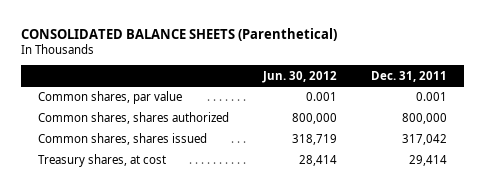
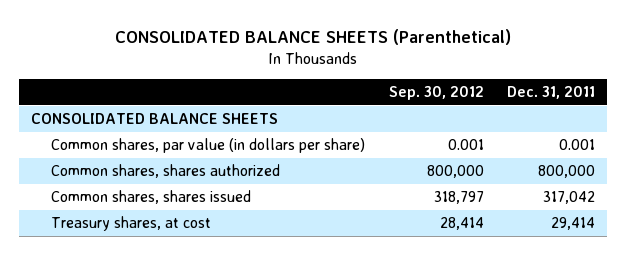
- | Jun. 30, 2012 | Dec. 31, 2011
+ | Sep. 30, 2012 | Dec. 31, 2011
- Common shares, par value | 0.001 | 0.001
+ CONSOLIDATED BALANCE SHEETS
+ Common shares, par value (in dollars per share) | 0.001 | 0.001

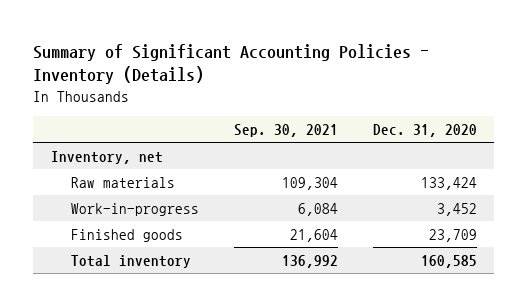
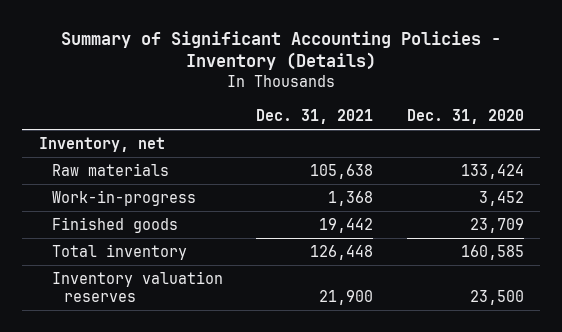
- | Sep. 30, 2021 | Dec. 31, 2020
+ | Dec. 31, 2021 | Dec. 31, 2020
+ Inventory valuation reserves | 21,900 | 23,500

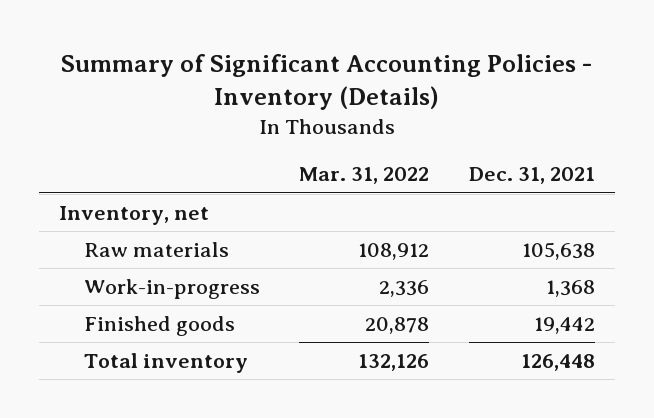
- | Dec. 31, 2021 | Dec. 31, 2020
+ | Mar. 31, 2022 | Dec. 31, 2021
- Inventory valuation reserves | 21,900 | 23,500

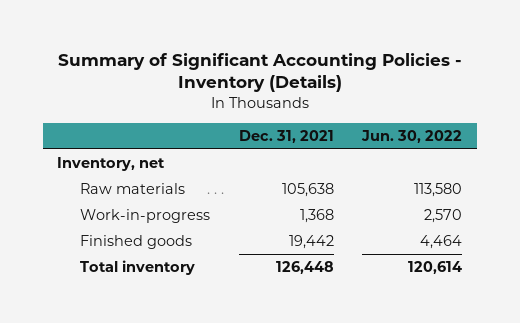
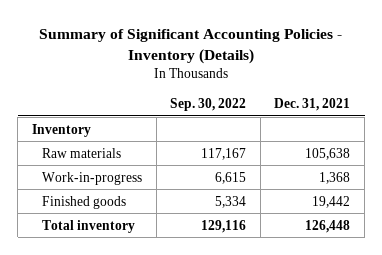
- | Dec. 31, 2021 | Jun. 30, 2022
+ | Sep. 30, 2022 | Dec. 31, 2021
- Inventory, net
+ Inventory

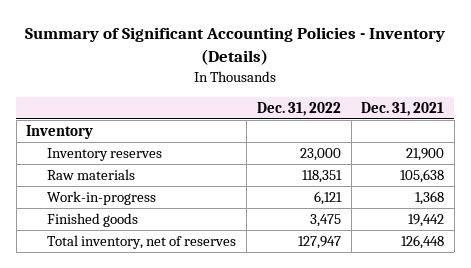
- | Sep. 30, 2022 | Dec. 31, 2021
+ | Dec. 31, 2022 | Dec. 31, 2021
+ Inventory reserves | 23,000 | 21,900
- Total inventory | 129,116 | 126,448
+ Total inventory, net of reserves | 127,947 | 126,448

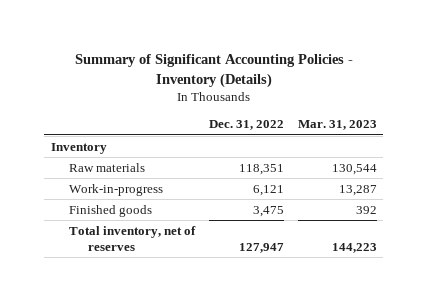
- | Dec. 31, 2022 | Dec. 31, 2021
+ | Dec. 31, 2022 | Mar. 31, 2023
- Inventory reserves | 23,000 | 21,900

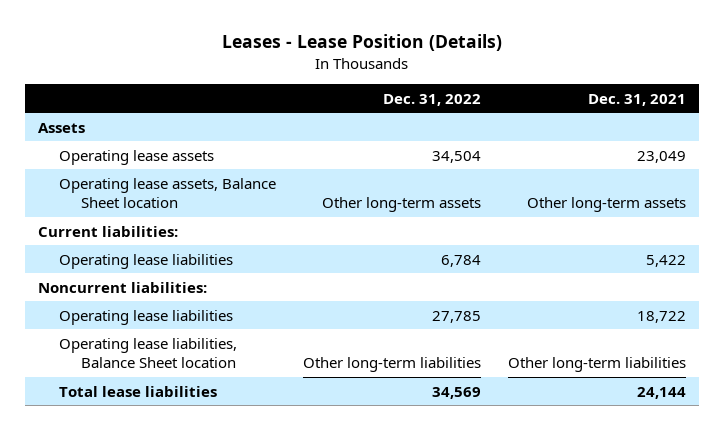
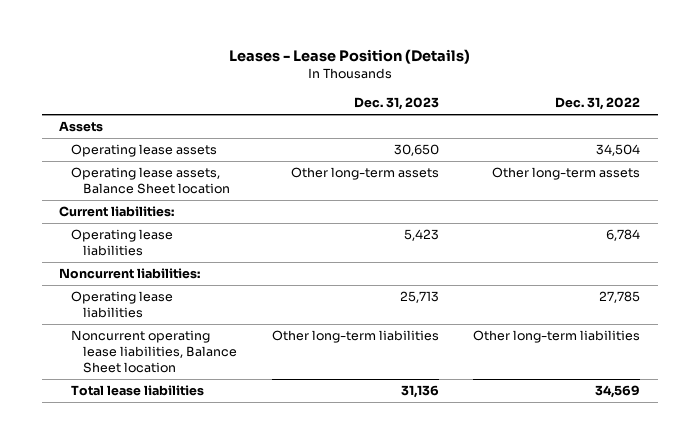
- | Dec. 31, 2022 | Dec. 31, 2021
+ | Dec. 31, 2023 | Dec. 31, 2022
- Operating lease liabilities, Balance Sheet location | Other long-term liabilities | Other long-term liabilities
+ Noncurrent operating lease liabilities, Balance Sheet location | Other long-term liabilities | Other long-term liabilities

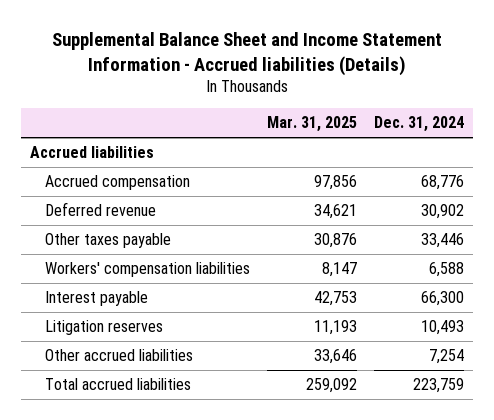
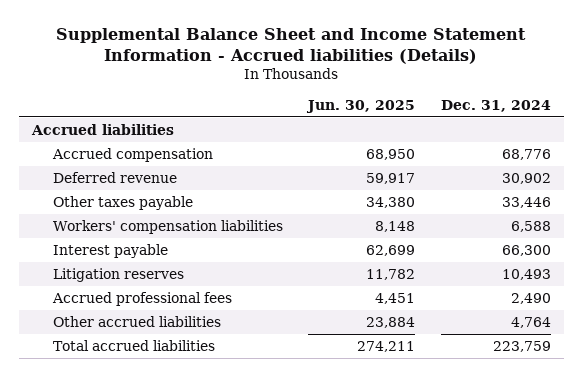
- | Mar. 31, 2025 | Dec. 31, 2024
+ | Jun. 30, 2025 | Dec. 31, 2024
- Other accrued liabilities | 33,646 | 7,254
+ Accrued professional fees | 4,451 | 2,490
+ Other accrued liabilities | 23,884 | 4,764

